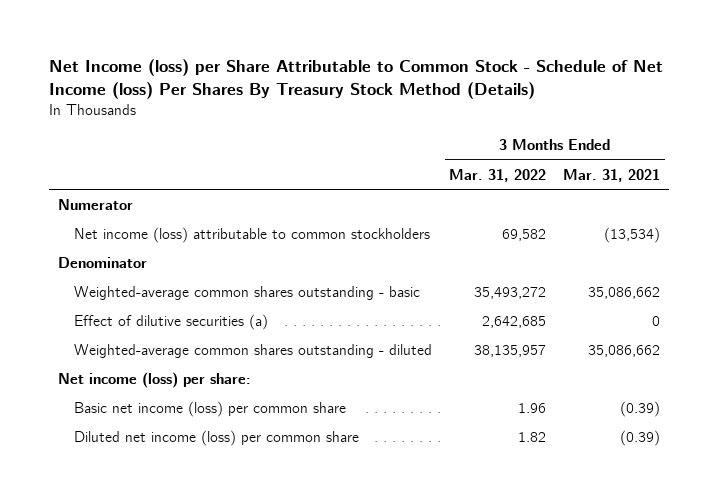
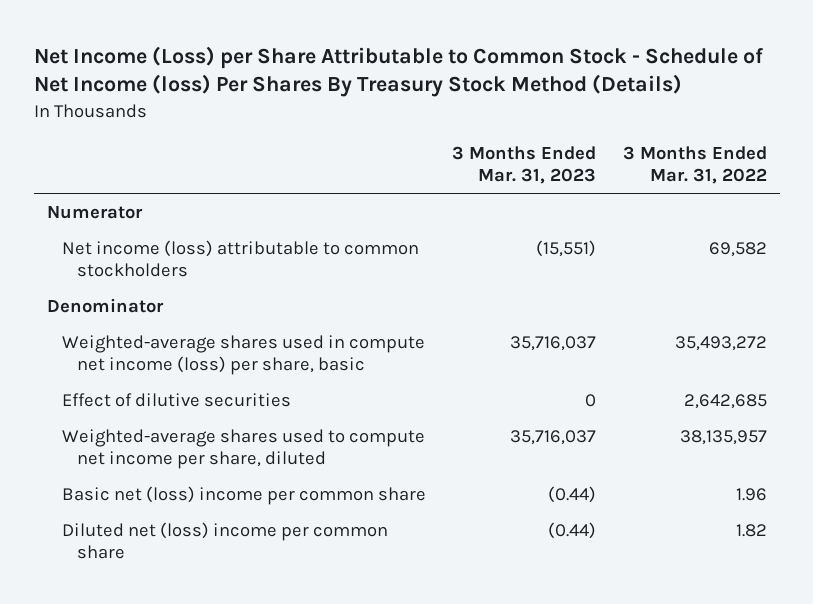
- Net Income (loss) per Share Attributable to Common Stock - Schedule of Net Income (loss) Per Shares By Treasury Stock Method (Details)
+ Net Income (Loss) per Share Attributable to Common Stock - Schedule of Net Income (loss) Per Shares By Treasury Stock Method (Details)
- | 3 Months Ended Mar. 31, 2022 | 3 Months Ended Mar. 31, 2021
+ | 3 Months Ended Mar. 31, 2023 | 3 Months Ended Mar. 31, 2022
- Weighted-average common shares outstanding - basic | 35,493,272 | 35,086,662
- Effect of dilutive securities (a) | 2,642,685 | 0
- Weighted-average common shares outstanding - diluted | 38,135,957 | 35,086,662
- Net income (loss) per share:
- Basic net income (loss) per common share | 1.96 | (0.39)
- Diluted net income (loss) per common share | 1.82 | (0.39)
+ Weighted-average shares used in compute net income (loss) per share, basic | 35,716,037 | 35,493,272
+ Effect of dilutive securities | 0 | 2,642,685
+ Weighted-average shares used to compute net income per share, diluted | 35,716,037 | 38,135,957
+ Basic net (loss) income per common share | (0.44) | 1.96
+ Diluted net (loss) income per common share | (0.44) | 1.82

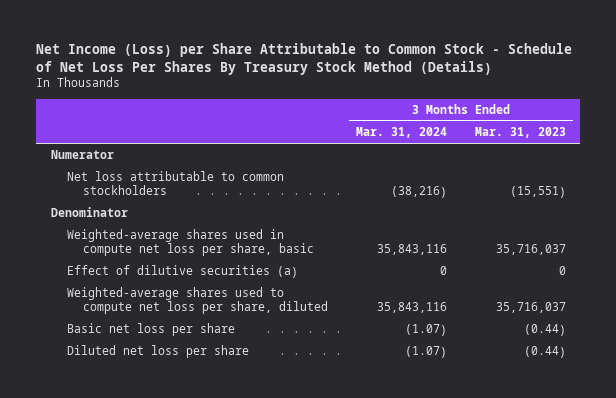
- Net Income (Loss) per Share Attributable to Common Stock - Schedule of Net Income (loss) Per Shares By Treasury Stock Method (Details)
+ Net Income (Loss) per Share Attributable to Common Stock - Schedule of Net Loss Per Shares By Treasury Stock Method (Details)
- | 3 Months Ended Mar. 31, 2023 | 3 Months Ended Mar. 31, 2022
+ | 3 Months Ended Mar. 31, 2024 | 3 Months Ended Mar. 31, 2023
- Net income (loss) attributable to common stockholders | (15,551) | 69,582
+ Net loss attributable to common stockholders | (38,216) | (15,551)
- Weighted-average shares used in compute net income (loss) per share, basic | 35,716,037 | 35,493,272
- Effect of dilutive securities | 0 | 2,642,685
- Weighted-average shares used to compute net income per share, diluted | 35,716,037 | 38,135,957
- Basic net (loss) income per common share | (0.44) | 1.96
- Diluted net (loss) income per common share | (0.44) | 1.82
+ Weighted-average shares used in compute net loss per share, basic | 35,843,116 | 35,716,037
+ Effect of dilutive securities (a) | 0 | 0
+ Weighted-average shares used to compute net loss per share, diluted | 35,843,116 | 35,716,037
+ Basic net loss per share | (1.07) | (0.44)
+ Diluted net loss per share | (1.07) | (0.44)

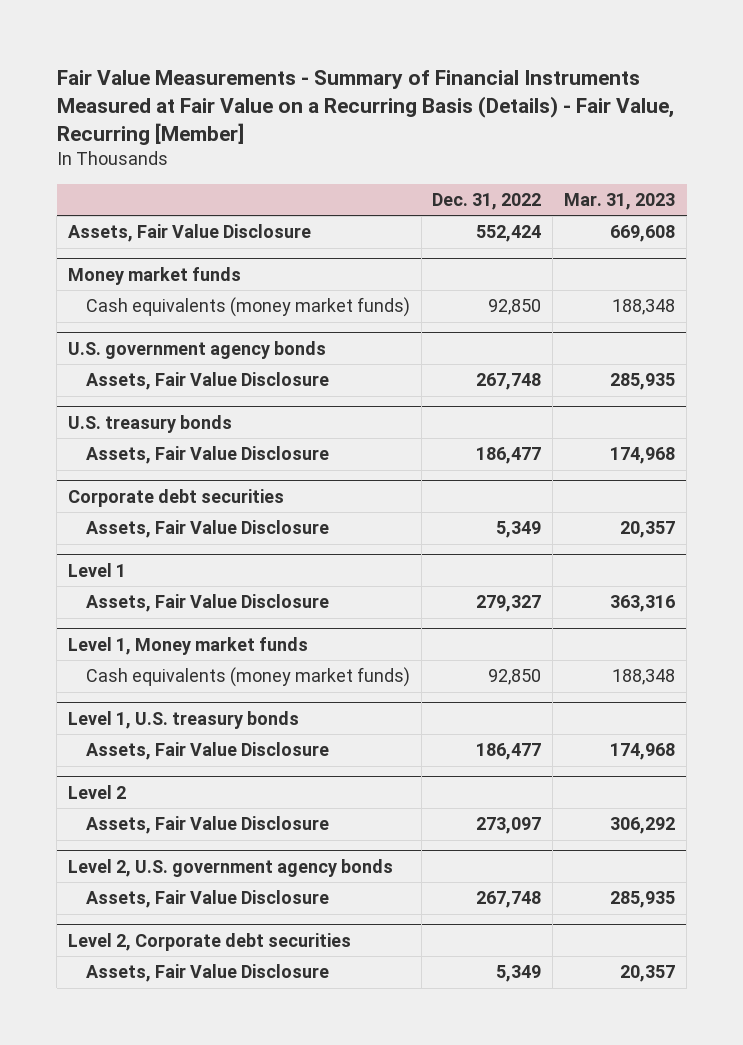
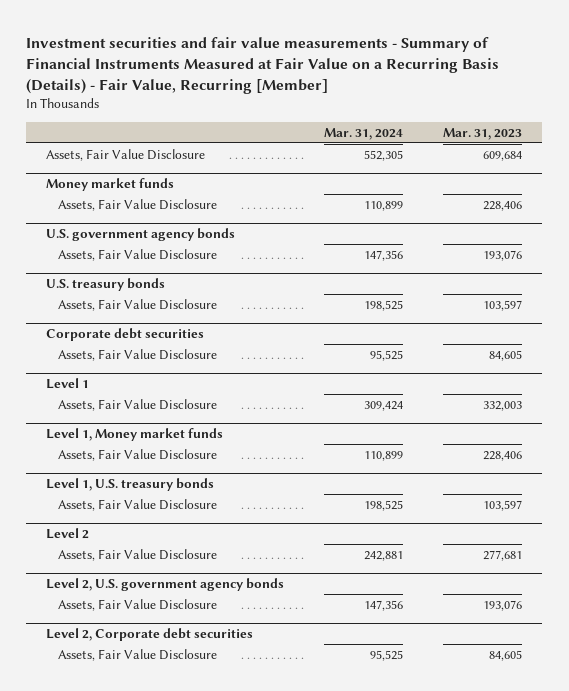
- Fair Value Measurements - Summary of Financial Instruments Measured at Fair Value on a Recurring Basis (Details) - Fair Value, Recurring [Member]
+ Investment securities and fair value measurements - Summary of Financial Instruments Measured at Fair Value on a Recurring Basis (Details) - Fair Value, Recurring [Member]
- | Dec. 31, 2022 | Mar. 31, 2023
+ | Mar. 31, 2024 | Mar. 31, 2023
- Assets, Fair Value Disclosure | 552,424 | 669,608
+ Assets, Fair Value Disclosure | 552,305 | 609,684
@ Money market funds
- Cash equivalents (money market funds) | 92,850 | 188,348
+ Assets, Fair Value Disclosure | 110,899 | 228,406
@ U.S. government agency bonds
- Assets, Fair Value Disclosure | 267,748 | 285,935
+ Assets, Fair Value Disclosure | 147,356 | 193,076
@ U.S. treasury bonds
- Assets, Fair Value Disclosure | 186,477 | 174,968
+ Assets, Fair Value Disclosure | 198,525 | 103,597
@ Corporate debt securities
- Assets, Fair Value Disclosure | 5,349 | 20,357
+ Assets, Fair Value Disclosure | 95,525 | 84,605
@ Level 1
- Assets, Fair Value Disclosure | 279,327 | 363,316
+ Assets, Fair Value Disclosure | 309,424 | 332,003
@ Level 1, Money market funds
- Cash equivalents (money market funds) | 92,850 | 188,348
+ Assets, Fair Value Disclosure | 110,899 | 228,406
@ Level 1, U.S. treasury bonds
- Assets, Fair Value Disclosure | 186,477 | 174,968
+ Assets, Fair Value Disclosure | 198,525 | 103,597
@ Level 2
- Assets, Fair Value Disclosure | 273,097 | 306,292
+ Assets, Fair Value Disclosure | 242,881 | 277,681
@ Level 2, U.S. government agency bonds
- Assets, Fair Value Disclosure | 267,748 | 285,935
+ Assets, Fair Value Disclosure | 147,356 | 193,076
@ Level 2, Corporate debt securities
- Assets, Fair Value Disclosure | 5,349 | 20,357
+ Assets, Fair Value Disclosure | 95,525 | 84,605

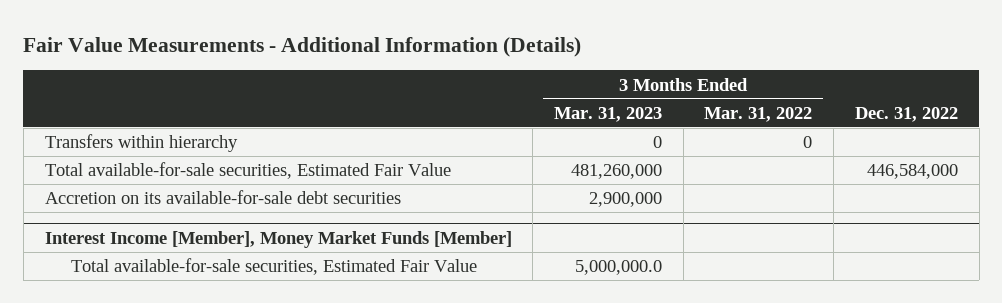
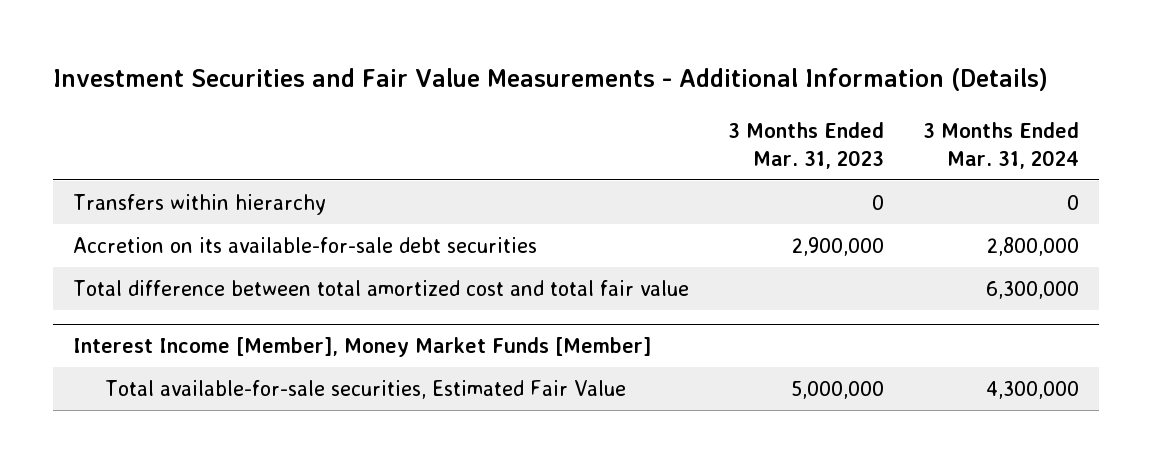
- Fair Value Measurements - Additional Information (Details)
+ Investment Securities and Fair Value Measurements - Additional Information (Details)
- | 3 Months Ended Mar. 31, 2023 | 3 Months Ended Mar. 31, 2022 | Dec. 31, 2022
+ | 3 Months Ended Mar. 31, 2023 | 3 Months Ended Mar. 31, 2024
- Total available-for-sale securities, Estimated Fair Value | 481,260,000 | | 446,584,000
+ Total difference between total amortized cost and total fair value | | 6,300,000
@ Interest Income [Member], Money Market Funds [Member]
- Total available-for-sale securities, Estimated Fair Value | 5,000,000.0 | |
+ Total available-for-sale securities, Estimated Fair Value | 5,000,000 | 4,300,000

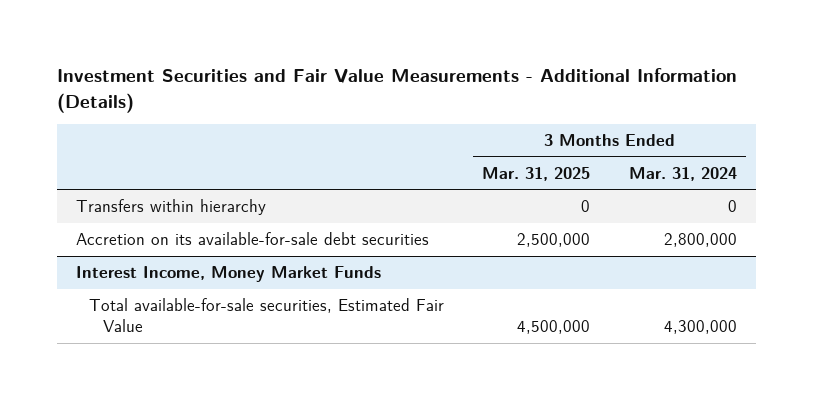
- | 3 Months Ended Mar. 31, 2023 | 3 Months Ended Mar. 31, 2024
+ | 3 Months Ended Mar. 31, 2025 | 3 Months Ended Mar. 31, 2024
- Total difference between total amortized cost and total fair value | | 6,300,000
- Interest Income [Member], Money Market Funds [Member]
+ Interest Income, Money Market Funds

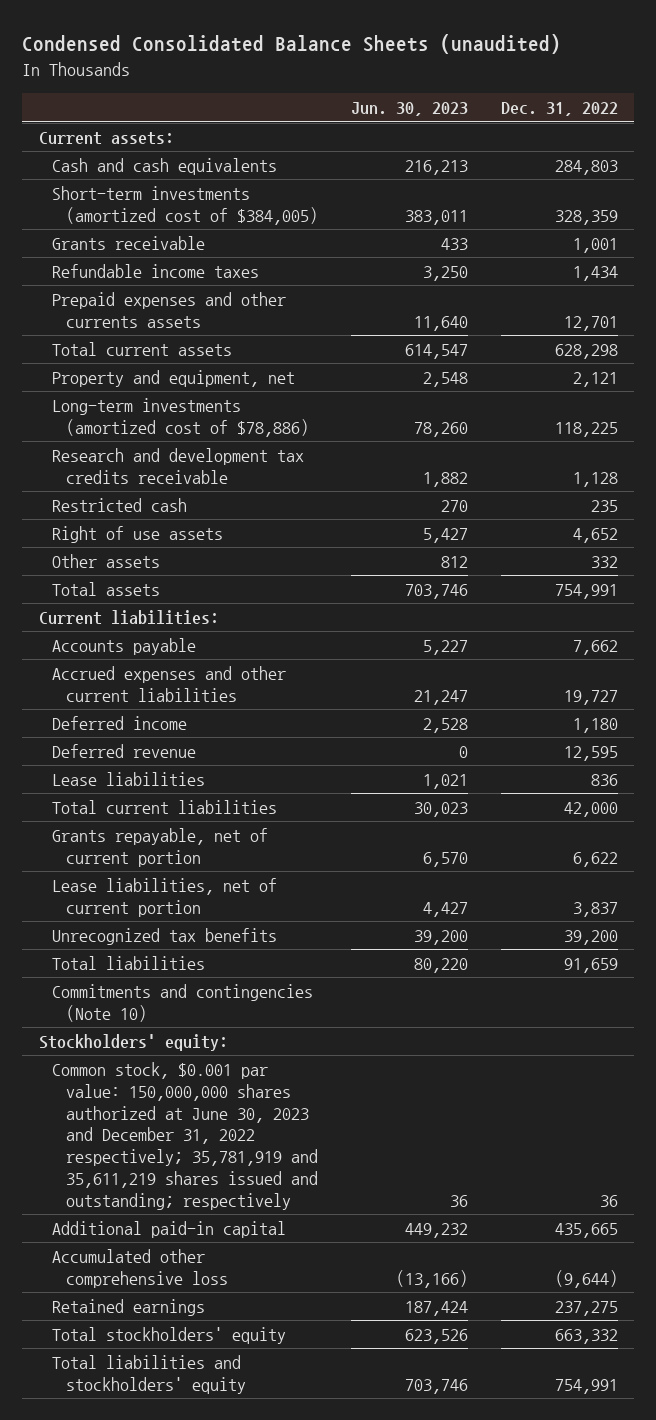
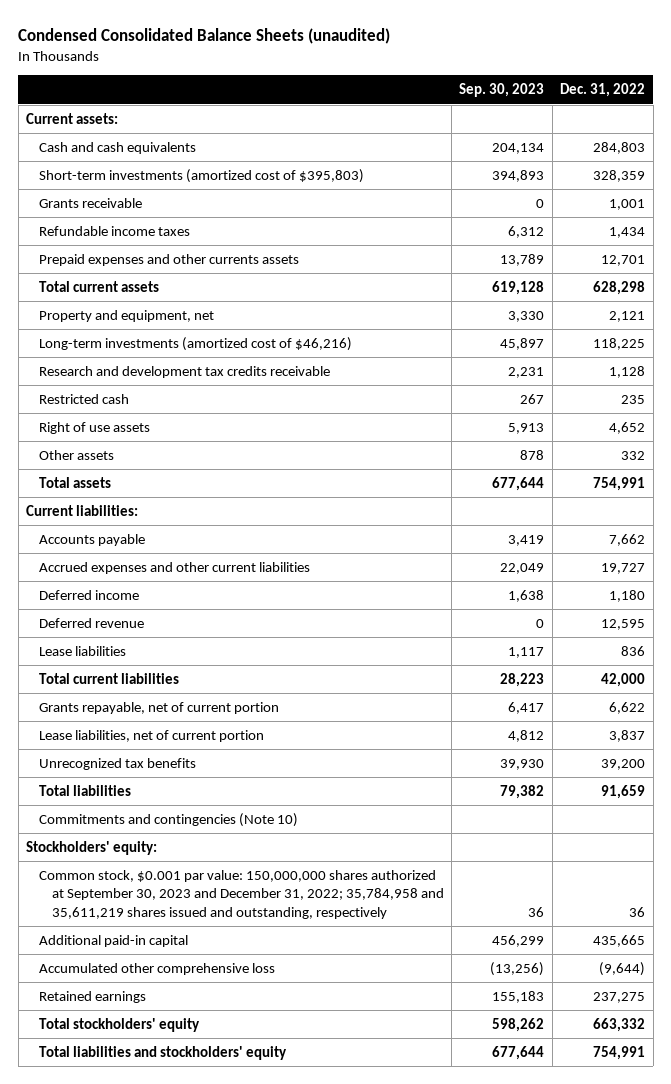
- | Jun. 30, 2023 | Dec. 31, 2022
+ | Sep. 30, 2023 | Dec. 31, 2022
- Short-term investments (amortized cost of $384,005) | 383,011 | 328,359
+ Short-term investments (amortized cost of $395,803) | 394,893 | 328,359
- Long-term investments (amortized cost of $78,886) | 78,260 | 118,225
+ Long-term investments (amortized cost of $46,216) | 45,897 | 118,225
- Common stock, $0.001 par value: 150,000,000 shares authorized at June 30, 2023 and December 31, 2022 respectively; 35,781,919 and 35,611,219 shares issued and outstanding; respectively | 36 | 36
+ Common stock, $0.001 par value: 150,000,000 shares authorized at September 30, 2023 and December 31, 2022; 35,784,958 and 35,611,219 shares issued and outstanding, respectively | 36 | 36

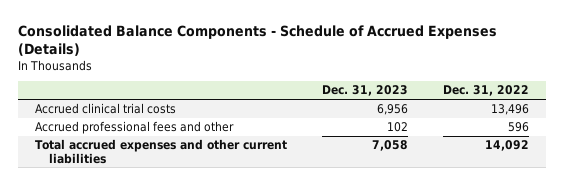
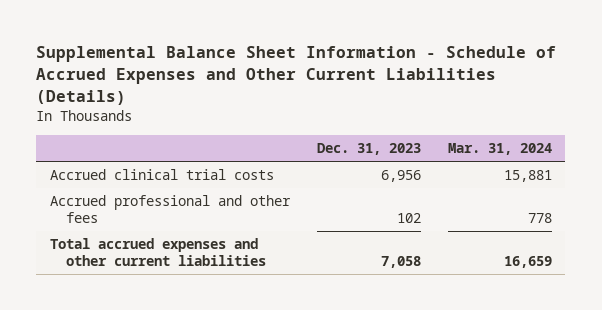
- Consolidated Balance Components - Schedule of Accrued Expenses (Details)
+ Supplemental Balance Sheet Information - Schedule of Accrued Expenses and Other Current Liabilities (Details)
- | Dec. 31, 2023 | Dec. 31, 2022
+ | Dec. 31, 2023 | Mar. 31, 2024
- Accrued professional fees and other | 102 | 596
+ Accrued professional and other fees | 102 | 778

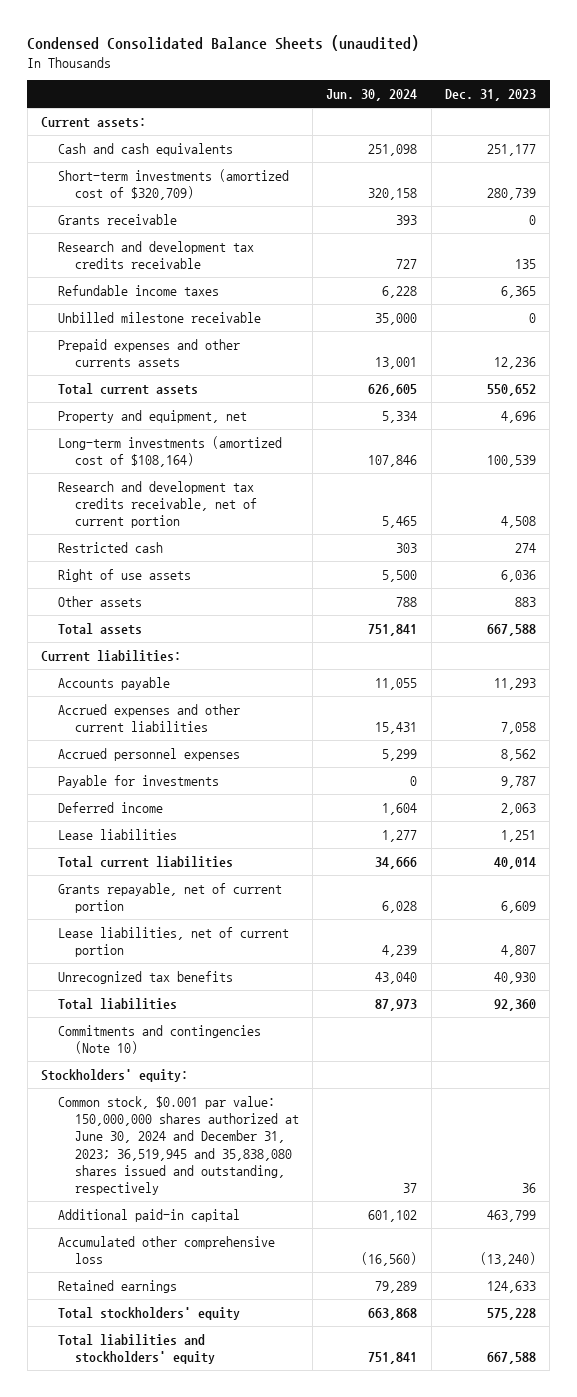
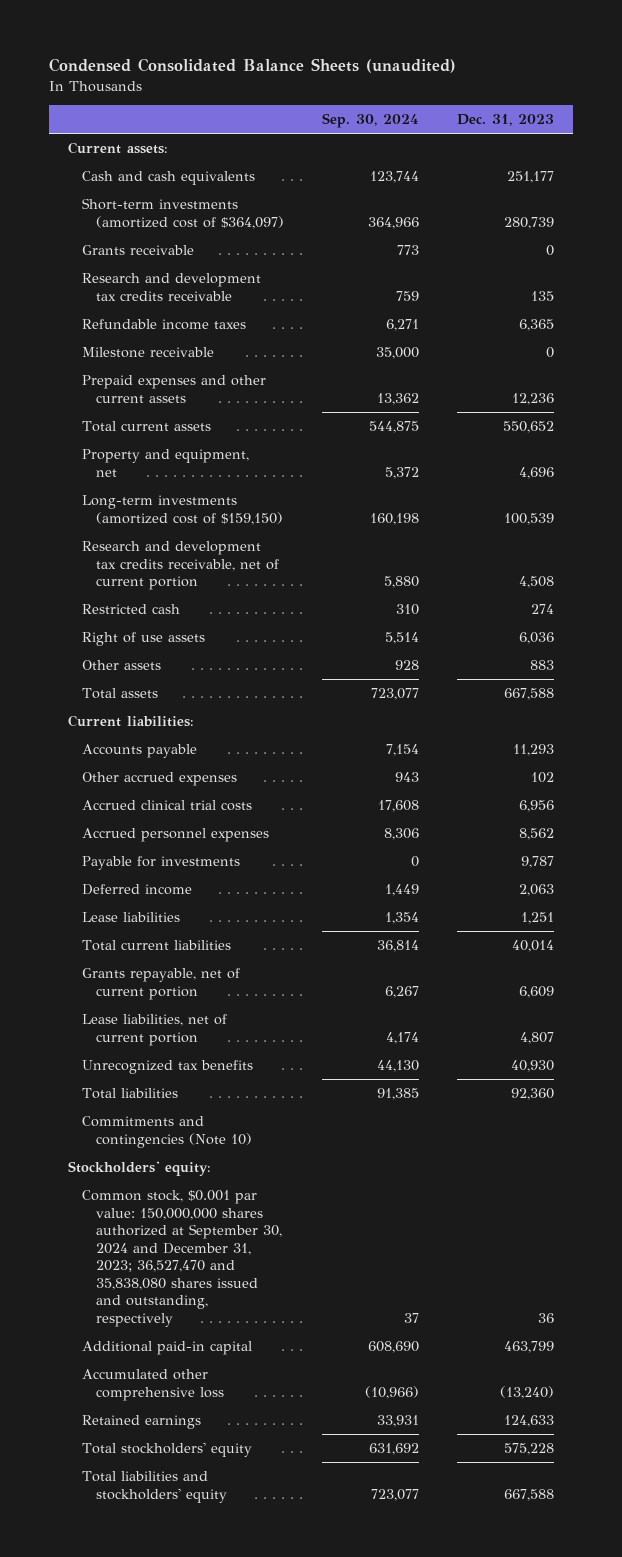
- | Jun. 30, 2024 | Dec. 31, 2023
+ | Sep. 30, 2024 | Dec. 31, 2023
- Short-term investments (amortized cost of $320,709) | 320,158 | 280,739
+ Short-term investments (amortized cost of $364,097) | 364,966 | 280,739
- Unbilled milestone receivable | 35,000 | 0
- Prepaid expenses and other currents assets | 13,001 | 12,236
+ Milestone receivable | 35,000 | 0
+ Prepaid expenses and other current assets | 13,362 | 12,236
- Long-term investments (amortized cost of $108,164) | 107,846 | 100,539
+ Long-term investments (amortized cost of $159,150) | 160,198 | 100,539
- Accrued expenses and other current liabilities | 15,431 | 7,058
+ Other accrued expenses | 943 | 102
+ Accrued clinical trial costs | 17,608 | 6,956
- Common stock, $0.001 par value: 150,000,000 shares authorized at June 30, 2024 and December 31, 2023; 36,519,945 and 35,838,080 shares issued and outstanding, respectively | 37 | 36
+ Common stock, $0.001 par value: 150,000,000 shares authorized at September 30, 2024 and December 31, 2023; 36,527,470 and 35,838,080 shares issued and outstanding, respectively | 37 | 36

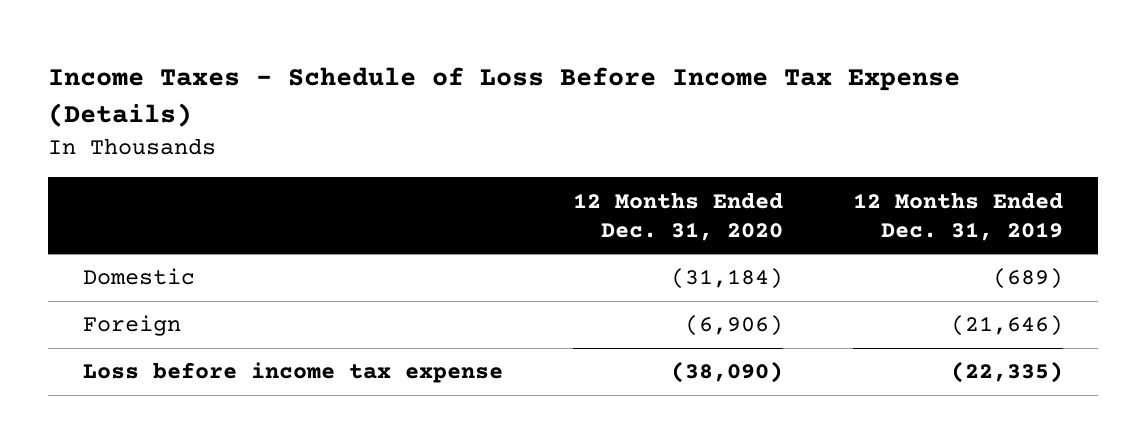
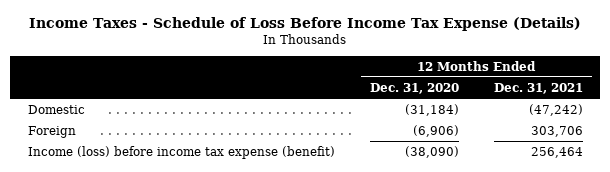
- | 12 Months Ended Dec. 31, 2020 | 12 Months Ended Dec. 31, 2019
+ | 12 Months Ended Dec. 31, 2020 | 12 Months Ended Dec. 31, 2021
- Loss before income tax expense | (38,090) | (22,335)
+ Income (loss) before income tax expense (benefit) | (38,090) | 256,464

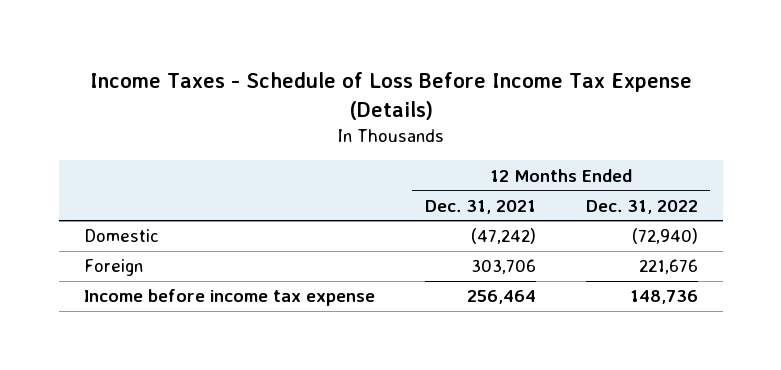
- | 12 Months Ended Dec. 31, 2020 | 12 Months Ended Dec. 31, 2021
+ | 12 Months Ended Dec. 31, 2021 | 12 Months Ended Dec. 31, 2022
- Income (loss) before income tax expense (benefit) | (38,090) | 256,464
+ Income before income tax expense | 256,464 | 148,736

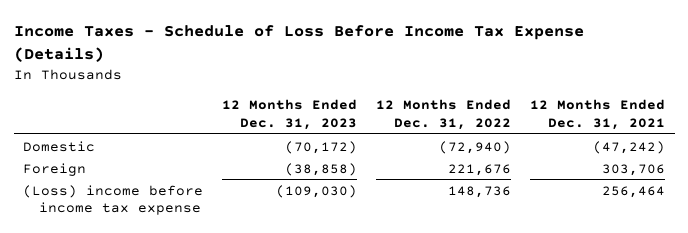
- | 12 Months Ended Dec. 31, 2021 | 12 Months Ended Dec. 31, 2022
+ | 12 Months Ended Dec. 31, 2023 | 12 Months Ended Dec. 31, 2022 | 12 Months Ended Dec. 31, 2021
- Income before income tax expense | 256,464 | 148,736
+ (Loss) income before income tax expense | (109,030) | 148,736 | 256,464

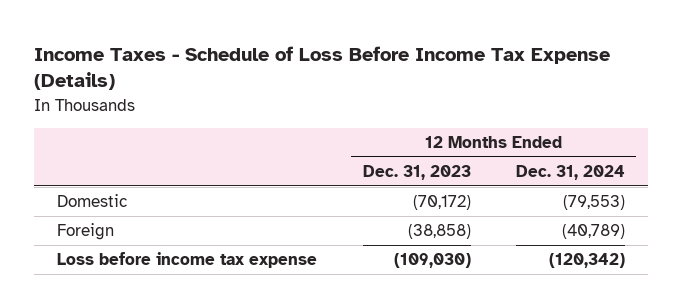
- | 12 Months Ended Dec. 31, 2023 | 12 Months Ended Dec. 31, 2022 | 12 Months Ended Dec. 31, 2021
+ | 12 Months Ended Dec. 31, 2023 | 12 Months Ended Dec. 31, 2024
- (Loss) income before income tax expense | (109,030) | 148,736 | 256,464
+ Loss before income tax expense | (109,030) | (120,342)

